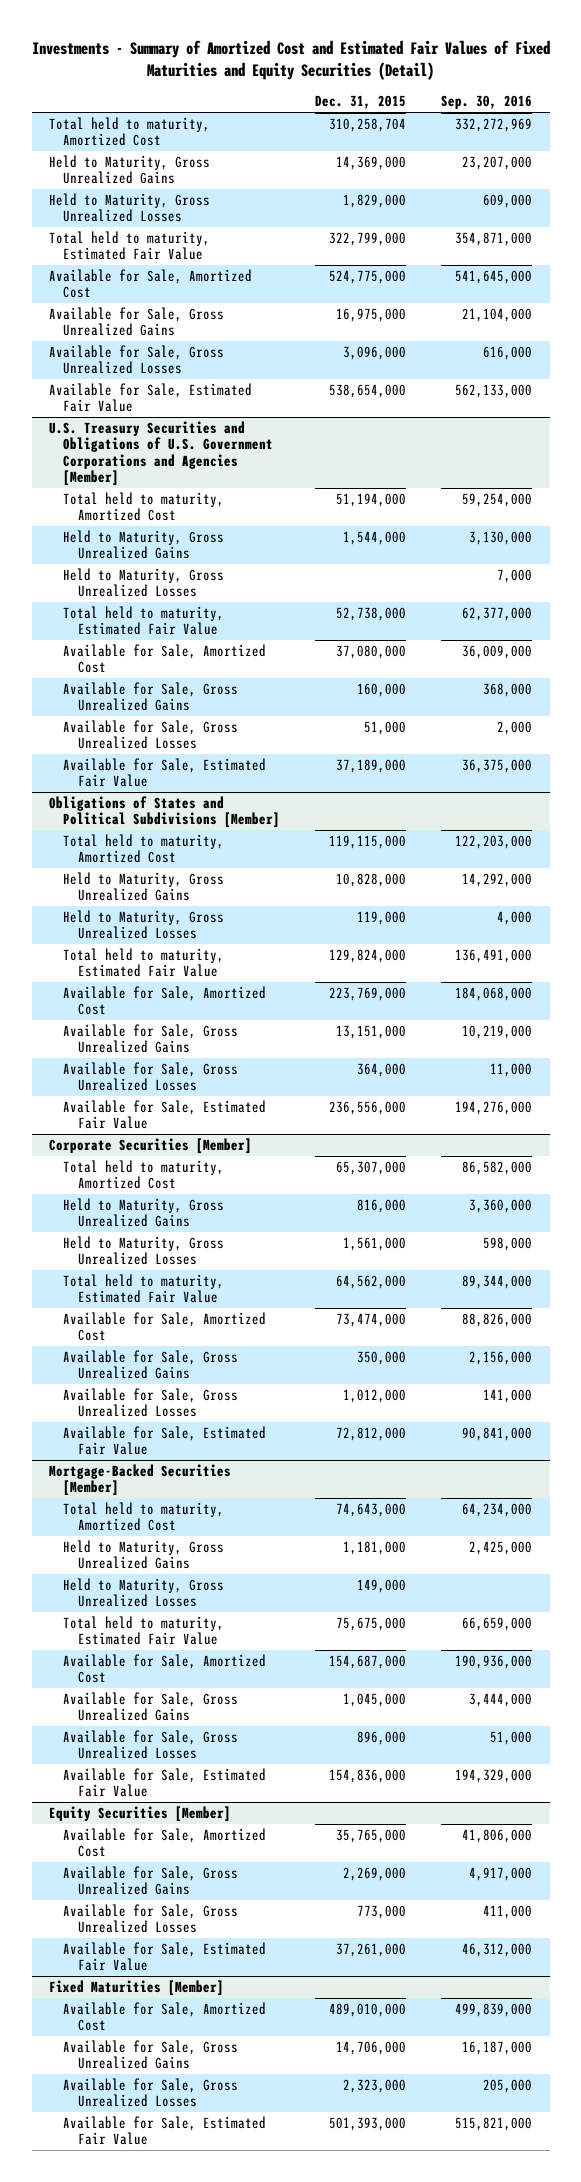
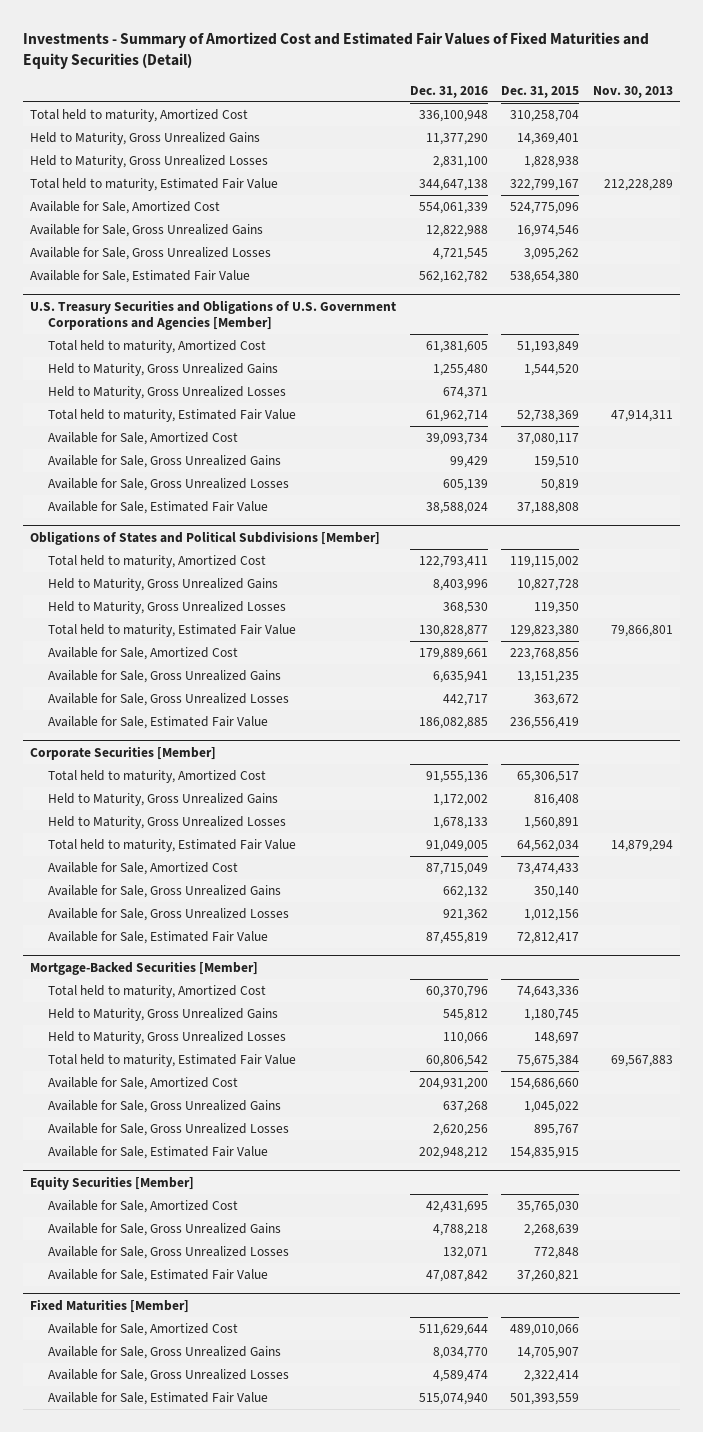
- | Dec. 31, 2015 | Sep. 30, 2016
+ | Dec. 31, 2016 | Dec. 31, 2015 | Nov. 30, 2013
- Held to Maturity, Gross Unrealized Gains | 14,369,000 | 23,207,000
- Held to Maturity, Gross Unrealized Losses | 1,829,000 | 609,000
- Total held to maturity, Estimated Fair Value | 322,799,000 | 354,871,000
- Available for Sale, Amortized Cost | 524,775,000 | 541,645,000
- Available for Sale, Gross Unrealized Gains | 16,975,000 | 21,104,000
- Available for Sale, Gross Unrealized Losses | 3,096,000 | 616,000
- Available for Sale, Estimated Fair Value | 538,654,000 | 562,133,000
+ Held to Maturity, Gross Unrealized Gains | 11,377,290 | 14,369,401 |
+ Held to Maturity, Gross Unrealized Losses | 2,831,100 | 1,828,938 |
+ Total held to maturity, Estimated Fair Value | 344,647,138 | 322,799,167 | 212,228,289
+ Available for Sale, Amortized Cost | 554,061,339 | 524,775,096 |
+ Available for Sale, Gross Unrealized Gains | 12,822,988 | 16,974,546 |
+ Available for Sale, Gross Unrealized Losses | 4,721,545 | 3,095,262 |
+ Available for Sale, Estimated Fair Value | 562,162,782 | 538,654,380 |
@ U.S. Treasury Securities and Obligations of U.S. Government Corporations and Agencies [Member]
- Total held to maturity, Amortized Cost | 51,194,000 | 59,254,000
- Held to Maturity, Gross Unrealized Gains | 1,544,000 | 3,130,000
+ Total held to maturity, Amortized Cost | 61,381,605 | 51,193,849 |
+ Held to Maturity, Gross Unrealized Gains | 1,255,480 | 1,544,520 |
- Total held to maturity, Estimated Fair Value | 52,738,000 | 62,377,000
- Available for Sale, Amortized Cost | 37,080,000 | 36,009,000
- Available for Sale, Gross Unrealized Gains | 160,000 | 368,000
- Available for Sale, Gross Unrealized Losses | 51,000 | 2,000
- Available for Sale, Estimated Fair Value | 37,189,000 | 36,375,000
+ Total held to maturity, Estimated Fair Value | 61,962,714 | 52,738,369 | 47,914,311
+ Available for Sale, Amortized Cost | 39,093,734 | 37,080,117 |
+ Available for Sale, Gross Unrealized Gains | 99,429 | 159,510 |
+ Available for Sale, Gross Unrealized Losses | 605,139 | 50,819 |
+ Available for Sale, Estimated Fair Value | 38,588,024 | 37,188,808 |
@ Obligations of States and Political Subdivisions [Member]
- Total held to maturity, Amortized Cost | 119,115,000 | 122,203,000
- Held to Maturity, Gross Unrealized Gains | 10,828,000 | 14,292,000
- Held to Maturity, Gross Unrealized Losses | 119,000 | 4,000
- Total held to maturity, Estimated Fair Value | 129,824,000 | 136,491,000
- Available for Sale, Amortized Cost | 223,769,000 | 184,068,000
- Available for Sale, Gross Unrealized Gains | 13,151,000 | 10,219,000
- Available for Sale, Gross Unrealized Losses | 364,000 | 11,000
- Available for Sale, Estimated Fair Value | 236,556,000 | 194,276,000
+ Total held to maturity, Amortized Cost | 122,793,411 | 119,115,002 |
+ Held to Maturity, Gross Unrealized Gains | 8,403,996 | 10,827,728 |
+ Held to Maturity, Gross Unrealized Losses | 368,530 | 119,350 |
+ Total held to maturity, Estimated Fair Value | 130,828,877 | 129,823,380 | 79,866,801
+ Available for Sale, Amortized Cost | 179,889,661 | 223,768,856 |
+ Available for Sale, Gross Unrealized Gains | 6,635,941 | 13,151,235 |
+ Available for Sale, Gross Unrealized Losses | 442,717 | 363,672 |
+ Available for Sale, Estimated Fair Value | 186,082,885 | 236,556,419 |
@ Corporate Securities [Member]
- Total held to maturity, Amortized Cost | 65,307,000 | 86,582,000
- Held to Maturity, Gross Unrealized Gains | 816,000 | 3,360,000
- Held to Maturity, Gross Unrealized Losses | 1,561,000 | 598,000
- Total held to maturity, Estimated Fair Value | 64,562,000 | 89,344,000
- Available for Sale, Amortized Cost | 73,474,000 | 88,826,000
- Available for Sale, Gross Unrealized Gains | 350,000 | 2,156,000
- Available for Sale, Gross Unrealized Losses | 1,012,000 | 141,000
- Available for Sale, Estimated Fair Value | 72,812,000 | 90,841,000
+ Total held to maturity, Amortized Cost | 91,555,136 | 65,306,517 |
+ Held to Maturity, Gross Unrealized Gains | 1,172,002 | 816,408 |
+ Held to Maturity, Gross Unrealized Losses | 1,678,133 | 1,560,891 |
+ Total held to maturity, Estimated Fair Value | 91,049,005 | 64,562,034 | 14,879,294
+ Available for Sale, Amortized Cost | 87,715,049 | 73,474,433 |
+ Available for Sale, Gross Unrealized Gains | 662,132 | 350,140 |
+ Available for Sale, Gross Unrealized Losses | 921,362 | 1,012,156 |
+ Available for Sale, Estimated Fair Value | 87,455,819 | 72,812,417 |
@ Mortgage-Backed Securities [Member]
- Total held to maturity, Amortized Cost | 74,643,000 | 64,234,000
- Held to Maturity, Gross Unrealized Gains | 1,181,000 | 2,425,000
- Held to Maturity, Gross Unrealized Losses | 149,000 |
- Total held to maturity, Estimated Fair Value | 75,675,000 | 66,659,000
- Available for Sale, Amortized Cost | 154,687,000 | 190,936,000
- Available for Sale, Gross Unrealized Gains | 1,045,000 | 3,444,000
- Available for Sale, Gross Unrealized Losses | 896,000 | 51,000
- Available for Sale, Estimated Fair Value | 154,836,000 | 194,329,000
+ Total held to maturity, Amortized Cost | 60,370,796 | 74,643,336 |
+ Held to Maturity, Gross Unrealized Gains | 545,812 | 1,180,745 |
+ Held to Maturity, Gross Unrealized Losses | 110,066 | 148,697 |
+ Total held to maturity, Estimated Fair Value | 60,806,542 | 75,675,384 | 69,567,883
+ Available for Sale, Amortized Cost | 204,931,200 | 154,686,660 |
+ Available for Sale, Gross Unrealized Gains | 637,268 | 1,045,022 |
+ Available for Sale, Gross Unrealized Losses | 2,620,256 | 895,767 |
+ Available for Sale, Estimated Fair Value | 202,948,212 | 154,835,915 |
@ Equity Securities [Member]
- Available for Sale, Amortized Cost | 35,765,000 | 41,806,000
- Available for Sale, Gross Unrealized Gains | 2,269,000 | 4,917,000
- Available for Sale, Gross Unrealized Losses | 773,000 | 411,000
- Available for Sale, Estimated Fair Value | 37,261,000 | 46,312,000
+ Available for Sale, Amortized Cost | 42,431,695 | 35,765,030 |
+ Available for Sale, Gross Unrealized Gains | 4,788,218 | 2,268,639 |
+ Available for Sale, Gross Unrealized Losses | 132,071 | 772,848 |
+ Available for Sale, Estimated Fair Value | 47,087,842 | 37,260,821 |
@ Fixed Maturities [Member]
- Available for Sale, Amortized Cost | 489,010,000 | 499,839,000
- Available for Sale, Gross Unrealized Gains | 14,706,000 | 16,187,000
- Available for Sale, Gross Unrealized Losses | 2,323,000 | 205,000
- Available for Sale, Estimated Fair Value | 501,393,000 | 515,821,000
+ Available for Sale, Amortized Cost | 511,629,644 | 489,010,066 |
+ Available for Sale, Gross Unrealized Gains | 8,034,770 | 14,705,907 |
+ Available for Sale, Gross Unrealized Losses | 4,589,474 | 2,322,414 |
+ Available for Sale, Estimated Fair Value | 515,074,940 | 501,393,559 |

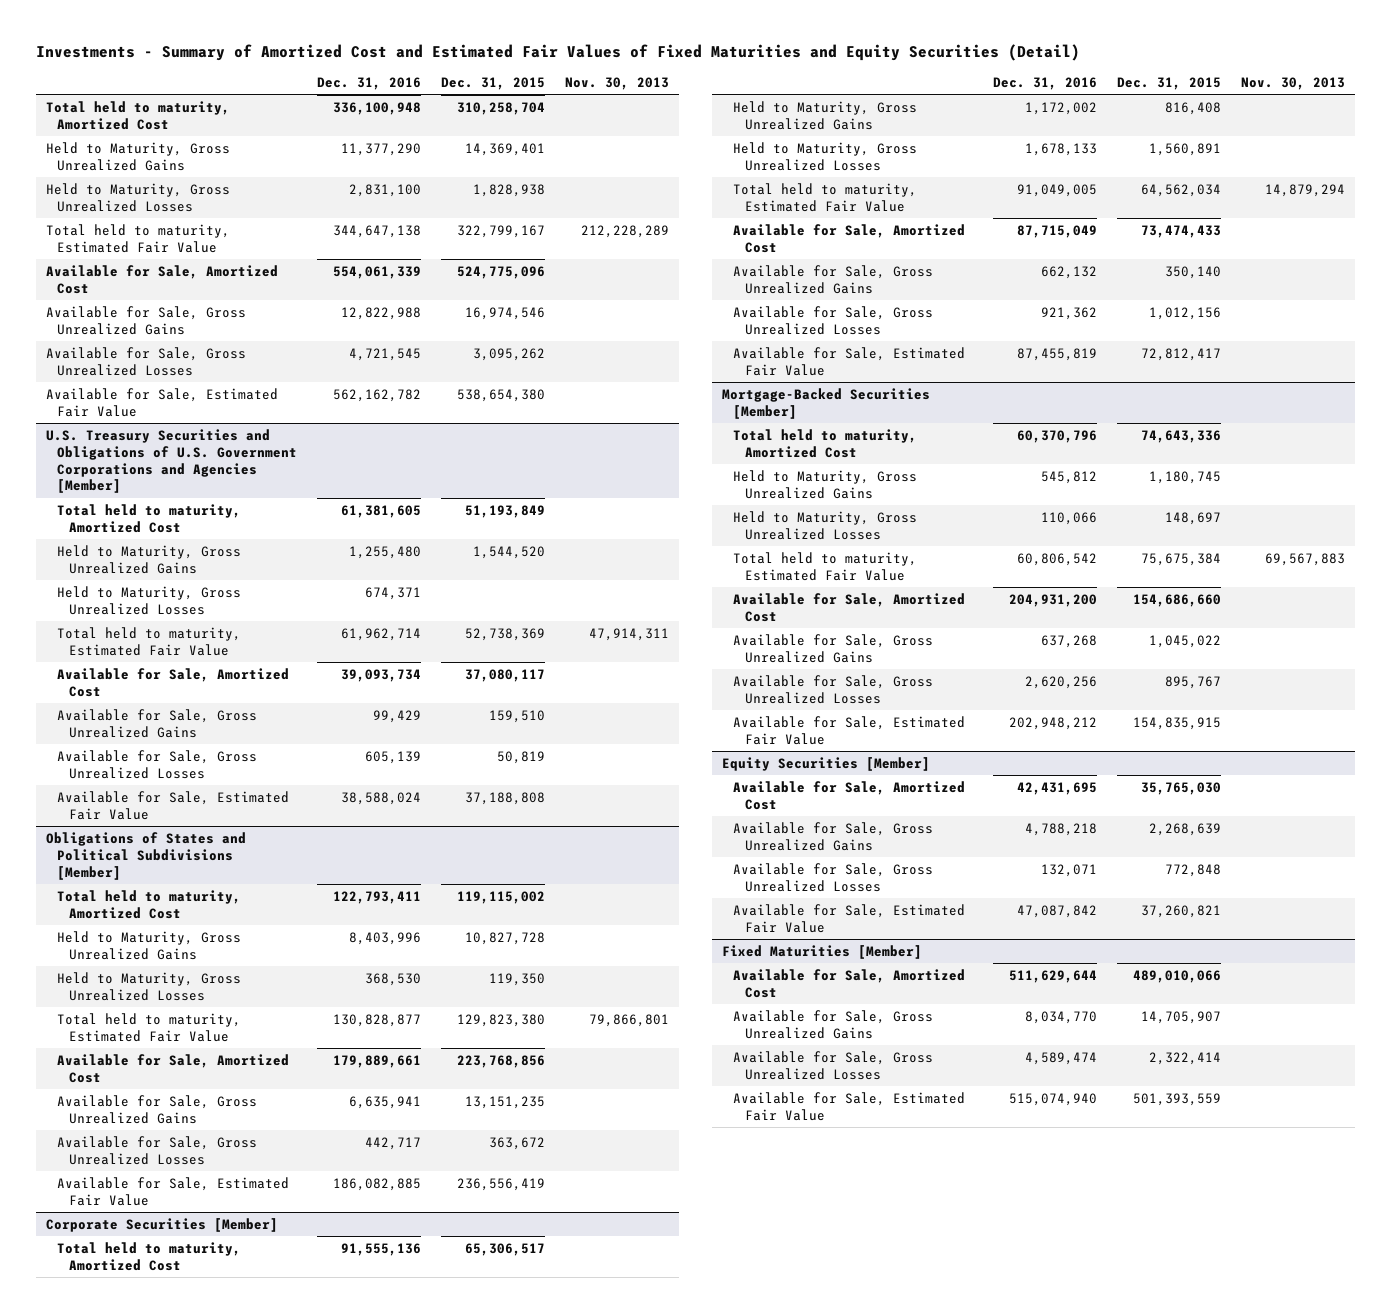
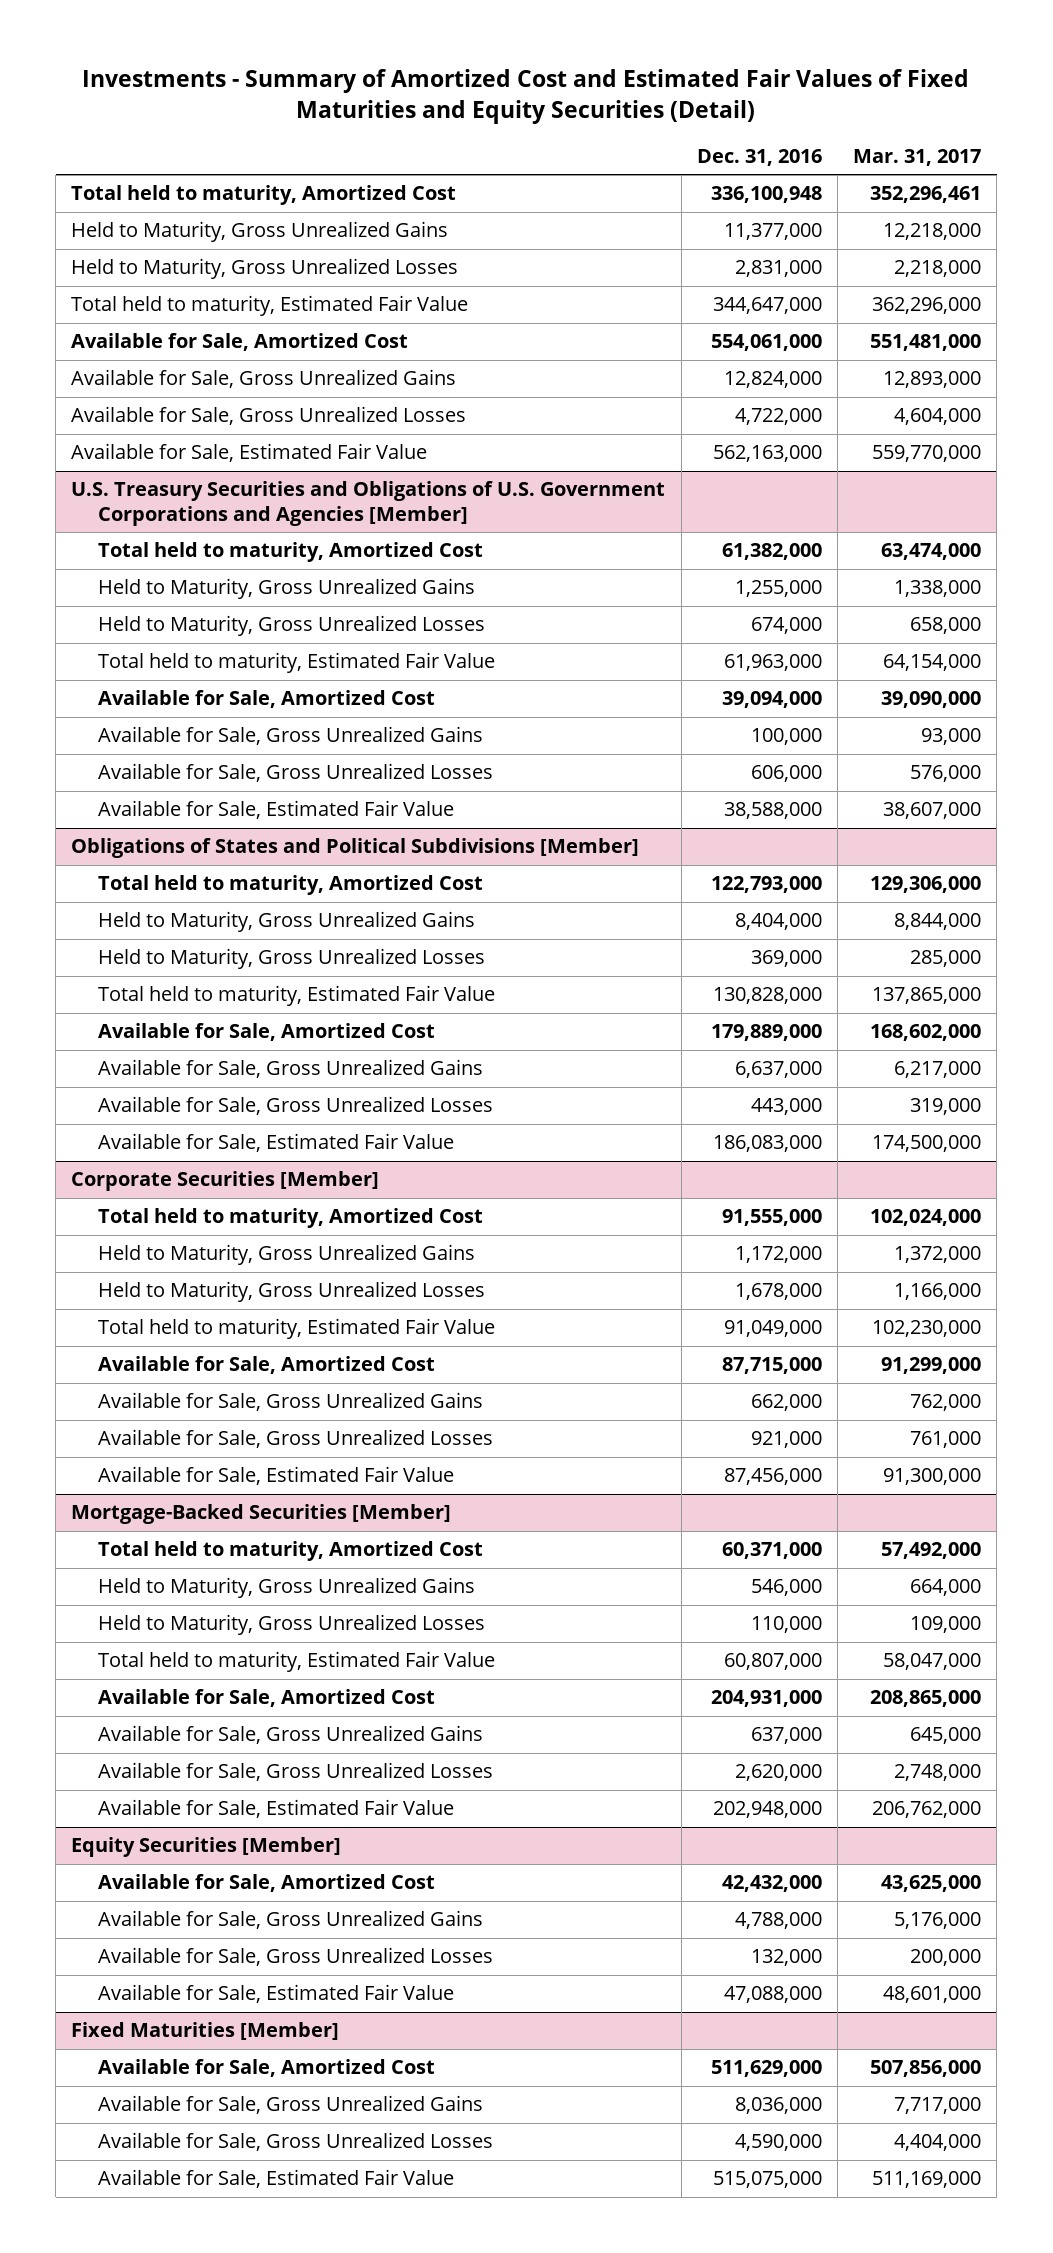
- | Dec. 31, 2016 | Dec. 31, 2015 | Nov. 30, 2013
+ | Dec. 31, 2016 | Mar. 31, 2017
- Held to Maturity, Gross Unrealized Gains | 11,377,290 | 14,369,401 |
- Held to Maturity, Gross Unrealized Losses | 2,831,100 | 1,828,938 |
- Total held to maturity, Estimated Fair Value | 344,647,138 | 322,799,167 | 212,228,289
- Available for Sale, Amortized Cost | 554,061,339 | 524,775,096 |
- Available for Sale, Gross Unrealized Gains | 12,822,988 | 16,974,546 |
- Available for Sale, Gross Unrealized Losses | 4,721,545 | 3,095,262 |
- Available for Sale, Estimated Fair Value | 562,162,782 | 538,654,380 |
+ Held to Maturity, Gross Unrealized Gains | 11,377,000 | 12,218,000
+ Held to Maturity, Gross Unrealized Losses | 2,831,000 | 2,218,000
+ Total held to maturity, Estimated Fair Value | 344,647,000 | 362,296,000
+ Available for Sale, Amortized Cost | 554,061,000 | 551,481,000
+ Available for Sale, Gross Unrealized Gains | 12,824,000 | 12,893,000
+ Available for Sale, Gross Unrealized Losses | 4,722,000 | 4,604,000
+ Available for Sale, Estimated Fair Value | 562,163,000 | 559,770,000
@ U.S. Treasury Securities and Obligations of U.S. Government Corporations and Agencies [Member]
- Total held to maturity, Amortized Cost | 61,381,605 | 51,193,849 |
- Held to Maturity, Gross Unrealized Gains | 1,255,480 | 1,544,520 |
- Held to Maturity, Gross Unrealized Losses | 674,371 | |
- Total held to maturity, Estimated Fair Value | 61,962,714 | 52,738,369 | 47,914,311
- Available for Sale, Amortized Cost | 39,093,734 | 37,080,117 |
- Available for Sale, Gross Unrealized Gains | 99,429 | 159,510 |
- Available for Sale, Gross Unrealized Losses | 605,139 | 50,819 |
- Available for Sale, Estimated Fair Value | 38,588,024 | 37,188,808 |
+ Total held to maturity, Amortized Cost | 61,382,000 | 63,474,000
+ Held to Maturity, Gross Unrealized Gains | 1,255,000 | 1,338,000
+ Held to Maturity, Gross Unrealized Losses | 674,000 | 658,000
+ Total held to maturity, Estimated Fair Value | 61,963,000 | 64,154,000
+ Available for Sale, Amortized Cost | 39,094,000 | 39,090,000
+ Available for Sale, Gross Unrealized Gains | 100,000 | 93,000
+ Available for Sale, Gross Unrealized Losses | 606,000 | 576,000
+ Available for Sale, Estimated Fair Value | 38,588,000 | 38,607,000
@ Obligations of States and Political Subdivisions [Member]
- Total held to maturity, Amortized Cost | 122,793,411 | 119,115,002 |
- Held to Maturity, Gross Unrealized Gains | 8,403,996 | 10,827,728 |
- Held to Maturity, Gross Unrealized Losses | 368,530 | 119,350 |
- Total held to maturity, Estimated Fair Value | 130,828,877 | 129,823,380 | 79,866,801
- Available for Sale, Amortized Cost | 179,889,661 | 223,768,856 |
- Available for Sale, Gross Unrealized Gains | 6,635,941 | 13,151,235 |
- Available for Sale, Gross Unrealized Losses | 442,717 | 363,672 |
- Available for Sale, Estimated Fair Value | 186,082,885 | 236,556,419 |
+ Total held to maturity, Amortized Cost | 122,793,000 | 129,306,000
+ Held to Maturity, Gross Unrealized Gains | 8,404,000 | 8,844,000
+ Held to Maturity, Gross Unrealized Losses | 369,000 | 285,000
+ Total held to maturity, Estimated Fair Value | 130,828,000 | 137,865,000
+ Available for Sale, Amortized Cost | 179,889,000 | 168,602,000
+ Available for Sale, Gross Unrealized Gains | 6,637,000 | 6,217,000
+ Available for Sale, Gross Unrealized Losses | 443,000 | 319,000
+ Available for Sale, Estimated Fair Value | 186,083,000 | 174,500,000
@ Corporate Securities [Member]
- Total held to maturity, Amortized Cost | 91,555,136 | 65,306,517 |
- Held to Maturity, Gross Unrealized Gains | 1,172,002 | 816,408 |
- Held to Maturity, Gross Unrealized Losses | 1,678,133 | 1,560,891 |
- Total held to maturity, Estimated Fair Value | 91,049,005 | 64,562,034 | 14,879,294
- Available for Sale, Amortized Cost | 87,715,049 | 73,474,433 |
- Available for Sale, Gross Unrealized Gains | 662,132 | 350,140 |
- Available for Sale, Gross Unrealized Losses | 921,362 | 1,012,156 |
- Available for Sale, Estimated Fair Value | 87,455,819 | 72,812,417 |
+ Total held to maturity, Amortized Cost | 91,555,000 | 102,024,000
+ Held to Maturity, Gross Unrealized Gains | 1,172,000 | 1,372,000
+ Held to Maturity, Gross Unrealized Losses | 1,678,000 | 1,166,000
+ Total held to maturity, Estimated Fair Value | 91,049,000 | 102,230,000
+ Available for Sale, Amortized Cost | 87,715,000 | 91,299,000
+ Available for Sale, Gross Unrealized Gains | 662,000 | 762,000
+ Available for Sale, Gross Unrealized Losses | 921,000 | 761,000
+ Available for Sale, Estimated Fair Value | 87,456,000 | 91,300,000
@ Mortgage-Backed Securities [Member]
- Total held to maturity, Amortized Cost | 60,370,796 | 74,643,336 |
- Held to Maturity, Gross Unrealized Gains | 545,812 | 1,180,745 |
- Held to Maturity, Gross Unrealized Losses | 110,066 | 148,697 |
- Total held to maturity, Estimated Fair Value | 60,806,542 | 75,675,384 | 69,567,883
- Available for Sale, Amortized Cost | 204,931,200 | 154,686,660 |
- Available for Sale, Gross Unrealized Gains | 637,268 | 1,045,022 |
- Available for Sale, Gross Unrealized Losses | 2,620,256 | 895,767 |
- Available for Sale, Estimated Fair Value | 202,948,212 | 154,835,915 |
+ Total held to maturity, Amortized Cost | 60,371,000 | 57,492,000
+ Held to Maturity, Gross Unrealized Gains | 546,000 | 664,000
+ Held to Maturity, Gross Unrealized Losses | 110,000 | 109,000
+ Total held to maturity, Estimated Fair Value | 60,807,000 | 58,047,000
+ Available for Sale, Amortized Cost | 204,931,000 | 208,865,000
+ Available for Sale, Gross Unrealized Gains | 637,000 | 645,000
+ Available for Sale, Gross Unrealized Losses | 2,620,000 | 2,748,000
+ Available for Sale, Estimated Fair Value | 202,948,000 | 206,762,000
@ Equity Securities [Member]
- Available for Sale, Amortized Cost | 42,431,695 | 35,765,030 |
- Available for Sale, Gross Unrealized Gains | 4,788,218 | 2,268,639 |
- Available for Sale, Gross Unrealized Losses | 132,071 | 772,848 |
- Available for Sale, Estimated Fair Value | 47,087,842 | 37,260,821 |
+ Available for Sale, Amortized Cost | 42,432,000 | 43,625,000
+ Available for Sale, Gross Unrealized Gains | 4,788,000 | 5,176,000
+ Available for Sale, Gross Unrealized Losses | 132,000 | 200,000
+ Available for Sale, Estimated Fair Value | 47,088,000 | 48,601,000
@ Fixed Maturities [Member]
- Available for Sale, Amortized Cost | 511,629,644 | 489,010,066 |
- Available for Sale, Gross Unrealized Gains | 8,034,770 | 14,705,907 |
- Available for Sale, Gross Unrealized Losses | 4,589,474 | 2,322,414 |
- Available for Sale, Estimated Fair Value | 515,074,940 | 501,393,559 |
+ Available for Sale, Amortized Cost | 511,629,000 | 507,856,000
+ Available for Sale, Gross Unrealized Gains | 8,036,000 | 7,717,000
+ Available for Sale, Gross Unrealized Losses | 4,590,000 | 4,404,000
+ Available for Sale, Estimated Fair Value | 515,075,000 | 511,169,000

